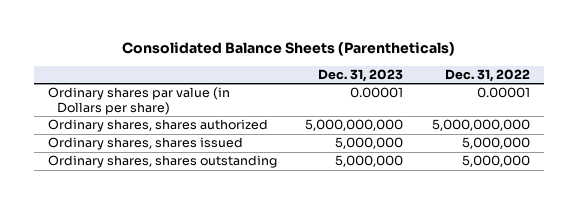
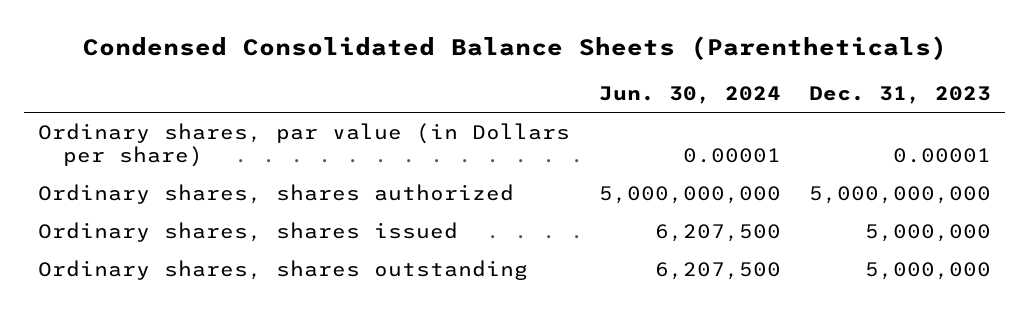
- Consolidated Balance Sheets (Parentheticals)
+ Condensed Consolidated Balance Sheets (Parentheticals)
- | Dec. 31, 2023 | Dec. 31, 2022
+ | Jun. 30, 2024 | Dec. 31, 2023
- Ordinary shares par value (in Dollars per share) | 0.00001 | 0.00001
+ Ordinary shares, par value (in Dollars per share) | 0.00001 | 0.00001

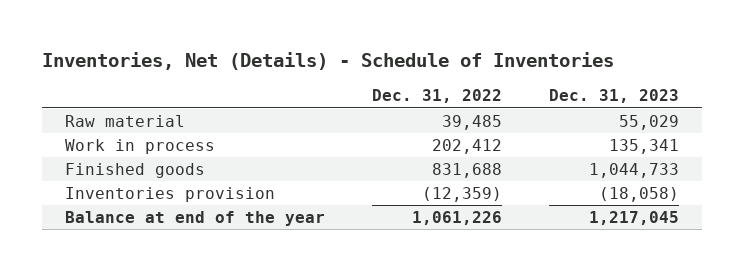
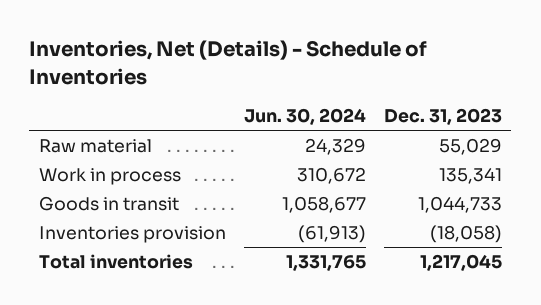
- | Dec. 31, 2022 | Dec. 31, 2023
+ | Jun. 30, 2024 | Dec. 31, 2023
- Finished goods | 831,688 | 1,044,733
+ Goods in transit | 1,058,677 | 1,044,733
- Balance at end of the year | 1,061,226 | 1,217,045
+ Total inventories | 1,331,765 | 1,217,045

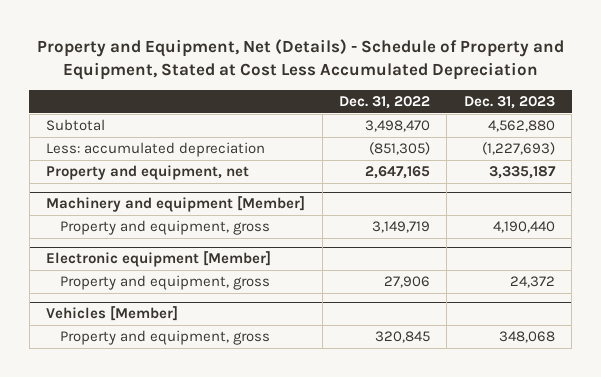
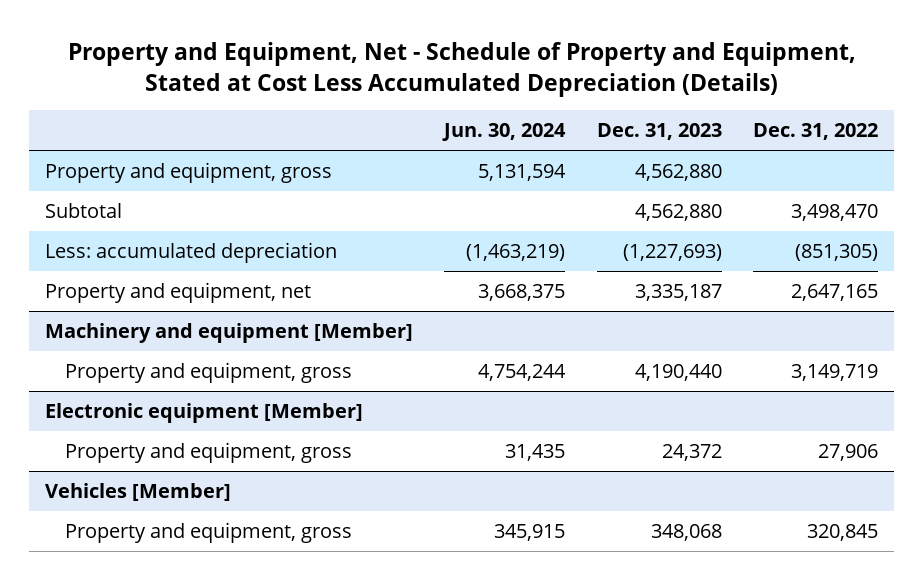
- Property and Equipment, Net (Details) - Schedule of Property and Equipment, Stated at Cost Less Accumulated Depreciation
+ Property and Equipment, Net - Schedule of Property and Equipment, Stated at Cost Less Accumulated Depreciation (Details)
- | Dec. 31, 2022 | Dec. 31, 2023
+ | Jun. 30, 2024 | Dec. 31, 2023 | Dec. 31, 2022
+ Property and equipment, gross | 5,131,594 | 4,562,880 |

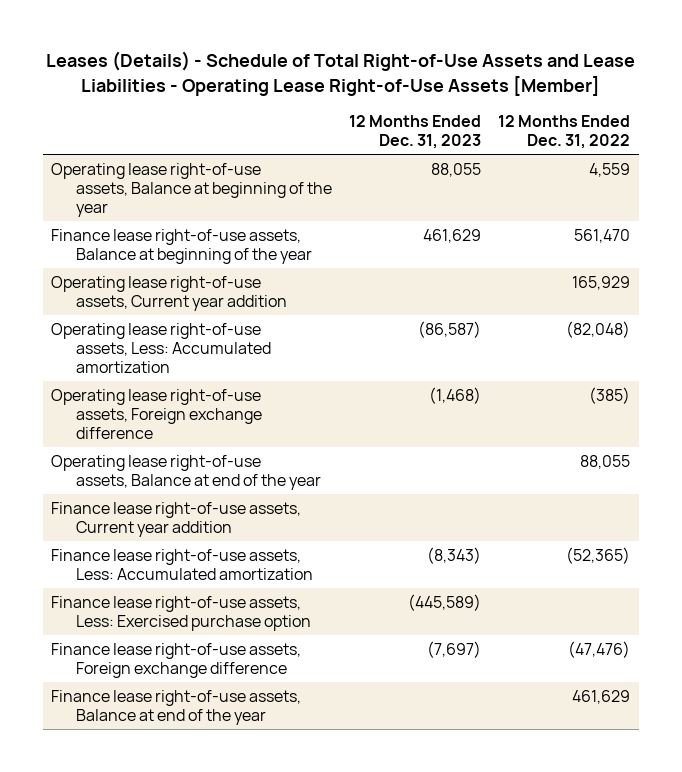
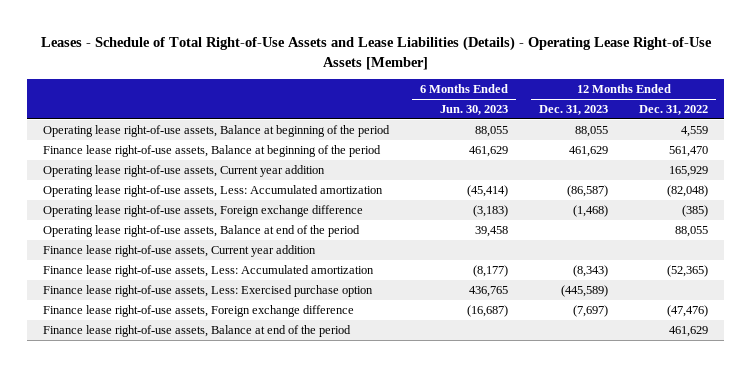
- Leases (Details) - Schedule of Total Right-of-Use Assets and Lease Liabilities - Operating Lease Right-of-Use Assets [Member]
+ Leases - Schedule of Total Right-of-Use Assets and Lease Liabilities (Details) - Operating Lease Right-of-Use Assets [Member]
- | 12 Months Ended Dec. 31, 2023 | 12 Months Ended Dec. 31, 2022
+ | 6 Months Ended Jun. 30, 2023 | 12 Months Ended Dec. 31, 2023 | 12 Months Ended Dec. 31, 2022
- Operating lease right-of-use assets, Balance at beginning of the year | 88,055 | 4,559
- Finance lease right-of-use assets, Balance at beginning of the year | 461,629 | 561,470
+ Operating lease right-of-use assets, Balance at beginning of the period | 88,055 | 88,055 | 4,559
+ Finance lease right-of-use assets, Balance at beginning of the period | 461,629 | 461,629 | 561,470
- Operating lease right-of-use assets, Balance at end of the year | | 88,055
+ Operating lease right-of-use assets, Balance at end of the period | 39,458 | | 88,055
- Finance lease right-of-use assets, Balance at end of the year | | 461,629
+ Finance lease right-of-use assets, Balance at end of the period | | | 461,629

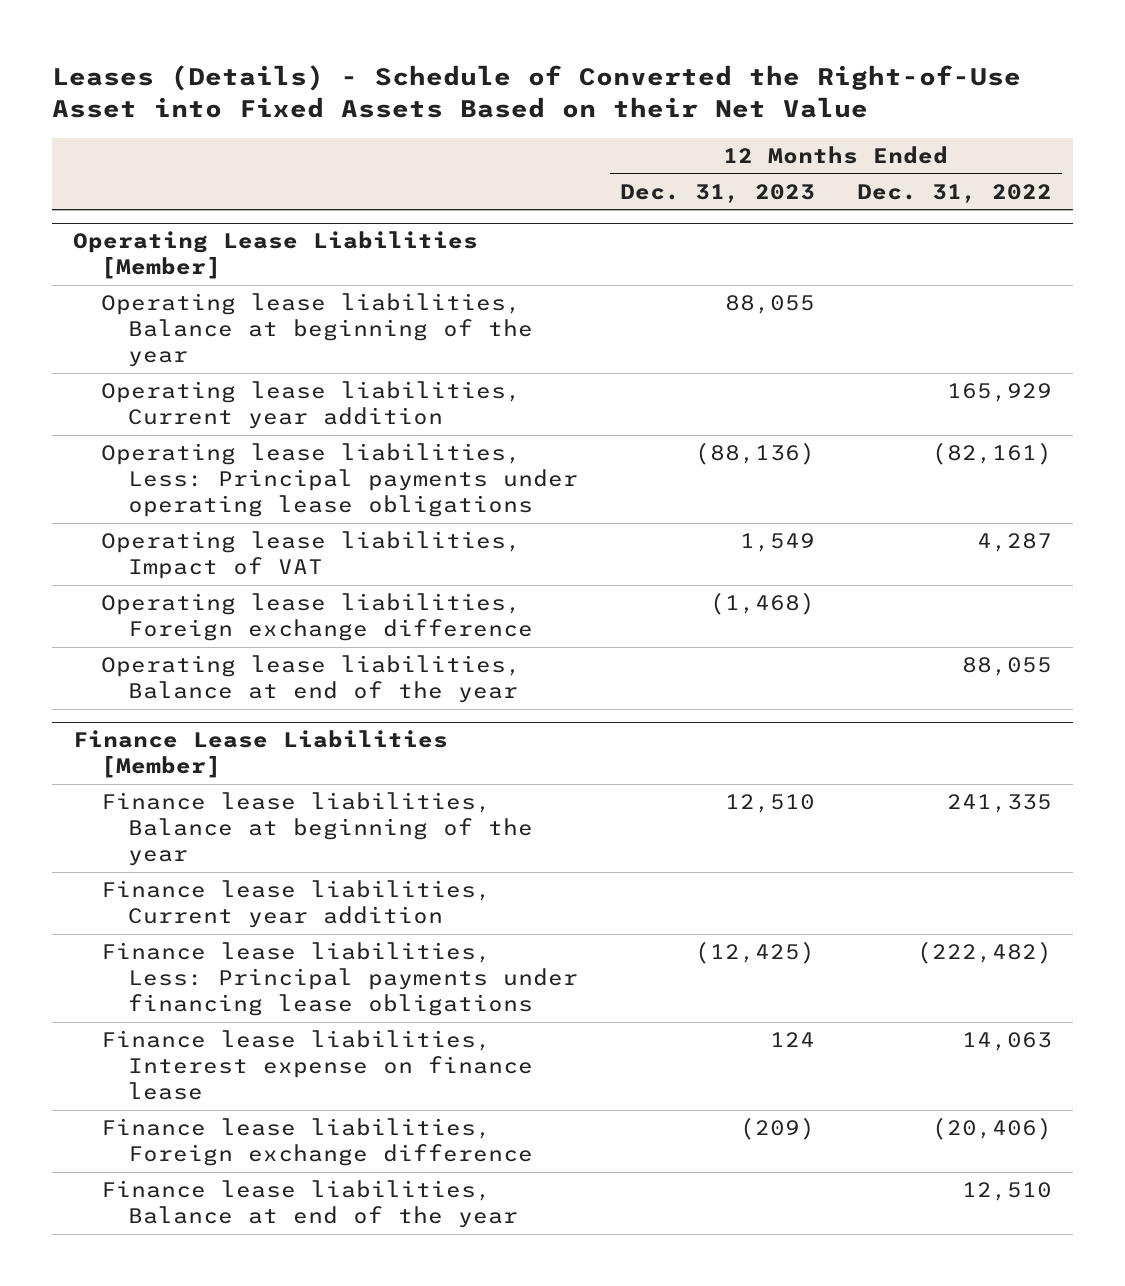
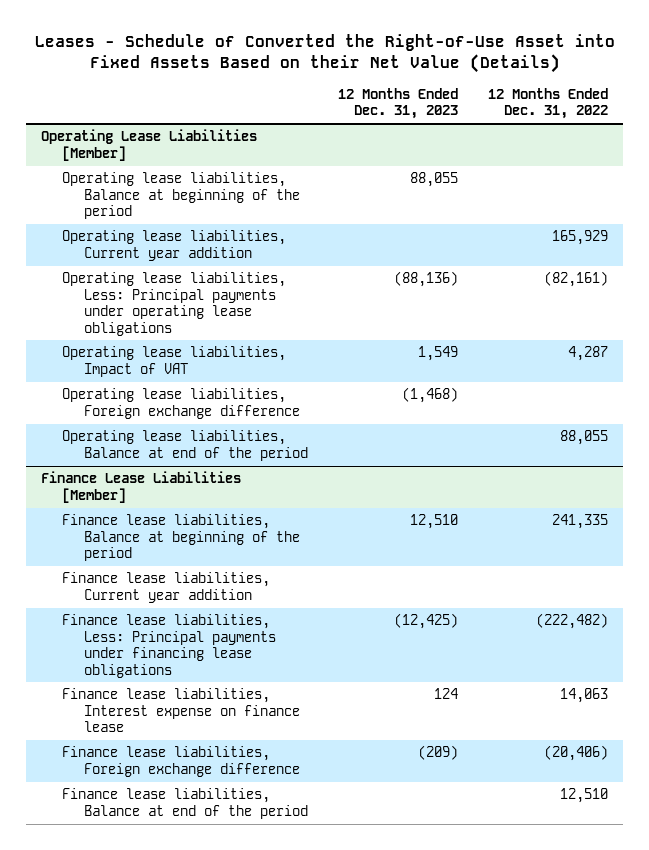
- Leases (Details) - Schedule of Converted the Right-of-Use Asset into Fixed Assets Based on their Net Value
+ Leases - Schedule of Converted the Right-of-Use Asset into Fixed Assets Based on their Net Value (Details)
@ Operating Lease Liabilities [Member]
- Operating lease liabilities, Balance at beginning of the year | 88,055 |
+ Operating lease liabilities, Balance at beginning of the period | 88,055 |
- Operating lease liabilities, Balance at end of the year | | 88,055
+ Operating lease liabilities, Balance at end of the period | | 88,055
@ Finance Lease Liabilities [Member]
- Finance lease liabilities, Balance at beginning of the year | 12,510 | 241,335
+ Finance lease liabilities, Balance at beginning of the period | 12,510 | 241,335
- Finance lease liabilities, Balance at end of the year | | 12,510
+ Finance lease liabilities, Balance at end of the period | | 12,510

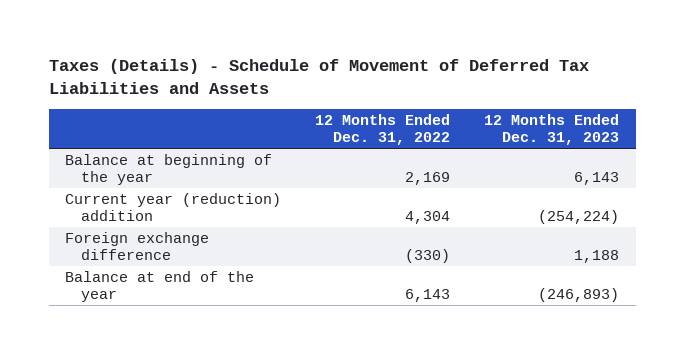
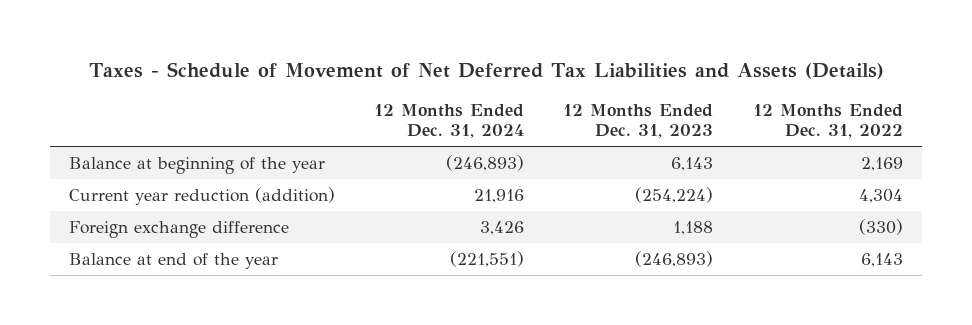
- Taxes (Details) - Schedule of Movement of Deferred Tax Liabilities and Assets
+ Taxes - Schedule of Movement of Net Deferred Tax Liabilities and Assets (Details)
- | 12 Months Ended Dec. 31, 2022 | 12 Months Ended Dec. 31, 2023
+ | 12 Months Ended Dec. 31, 2024 | 12 Months Ended Dec. 31, 2023 | 12 Months Ended Dec. 31, 2022
- Current year (reduction) addition | 4,304 | (254,224)
+ Current year reduction (addition) | 21,916 | (254,224) | 4,304

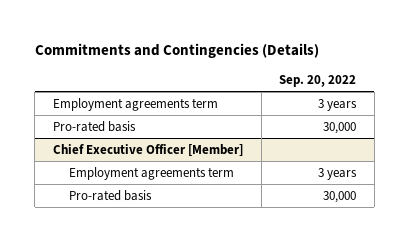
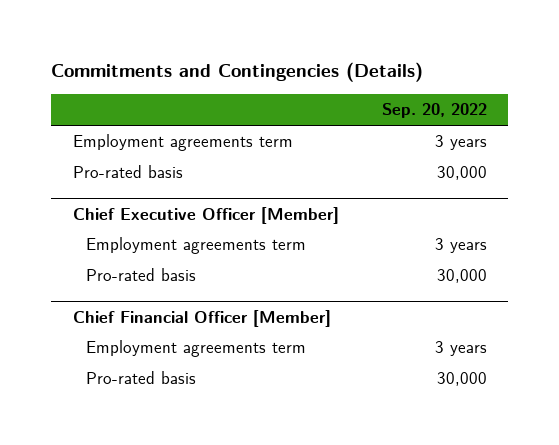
+ Chief Financial Officer [Member]
+ Employment agreements term | 3 years
+ Pro-rated basis | 30,000

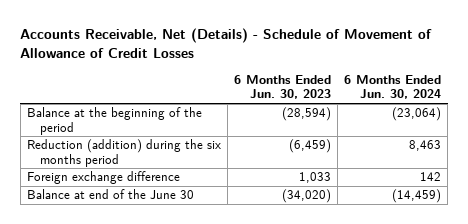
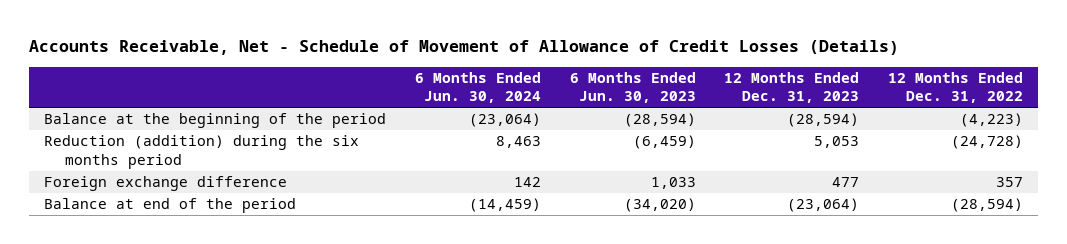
- Accounts Receivable, Net (Details) - Schedule of Movement of Allowance of Credit Losses
+ Accounts Receivable, Net - Schedule of Movement of Allowance of Credit Losses (Details)
- | 6 Months Ended Jun. 30, 2023 | 6 Months Ended Jun. 30, 2024
+ | 6 Months Ended Jun. 30, 2024 | 6 Months Ended Jun. 30, 2023 | 12 Months Ended Dec. 31, 2023 | 12 Months Ended Dec. 31, 2022
- Balance at end of the June 30 | (34,020) | (14,459)
+ Balance at end of the period | (14,459) | (34,020) | (23,064) | (28,594)

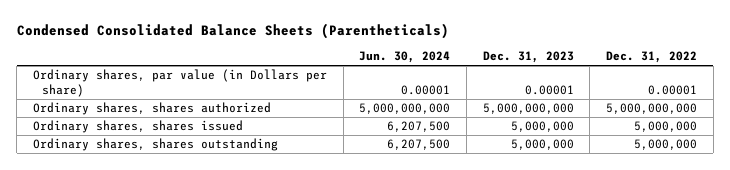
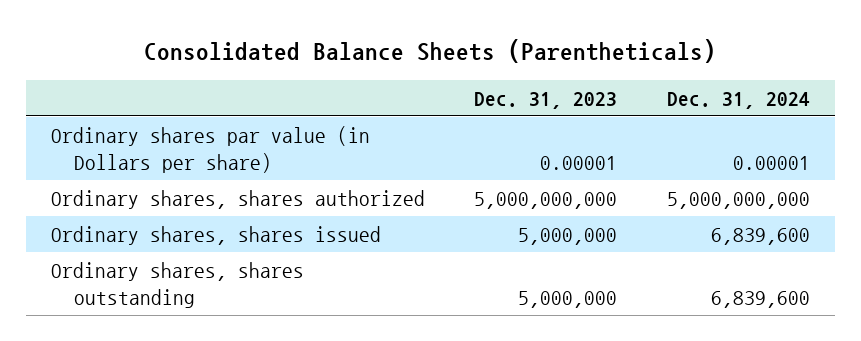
- Condensed Consolidated Balance Sheets (Parentheticals)
+ Consolidated Balance Sheets (Parentheticals)
- | Jun. 30, 2024 | Dec. 31, 2023 | Dec. 31, 2022
+ | Dec. 31, 2023 | Dec. 31, 2024
- Ordinary shares, par value (in Dollars per share) | 0.00001 | 0.00001 | 0.00001
+ Ordinary shares par value (in Dollars per share) | 0.00001 | 0.00001

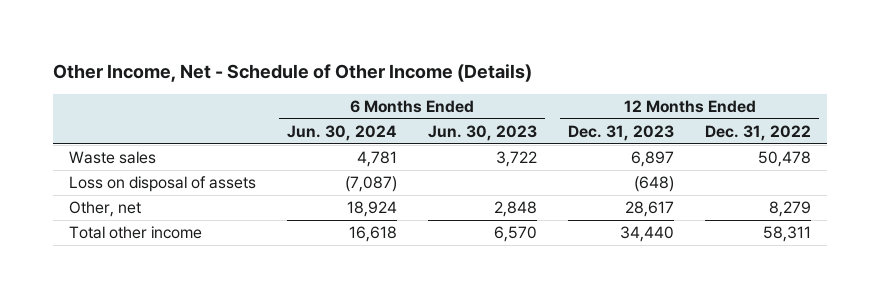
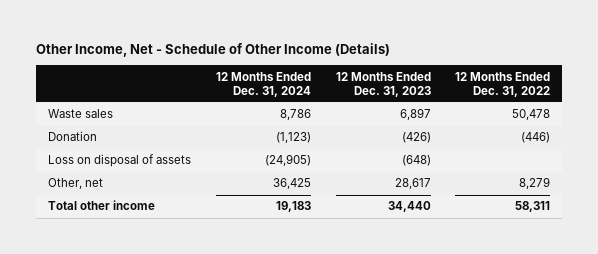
- | 6 Months Ended Jun. 30, 2024 | 6 Months Ended Jun. 30, 2023 | 12 Months Ended Dec. 31, 2023 | 12 Months Ended Dec. 31, 2022
+ | 12 Months Ended Dec. 31, 2024 | 12 Months Ended Dec. 31, 2023 | 12 Months Ended Dec. 31, 2022
+ Donation | (1,123) | (426) | (446)

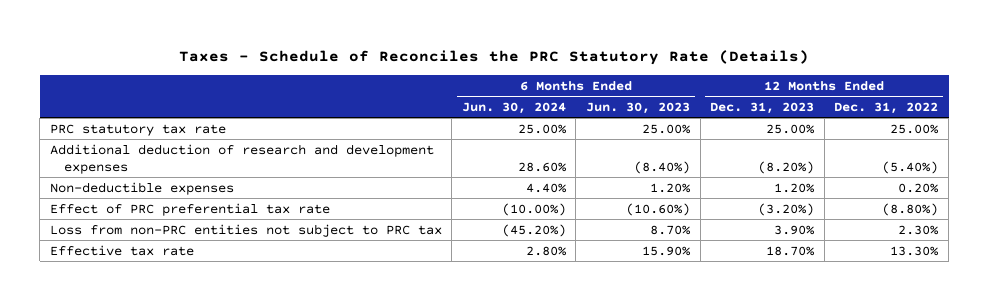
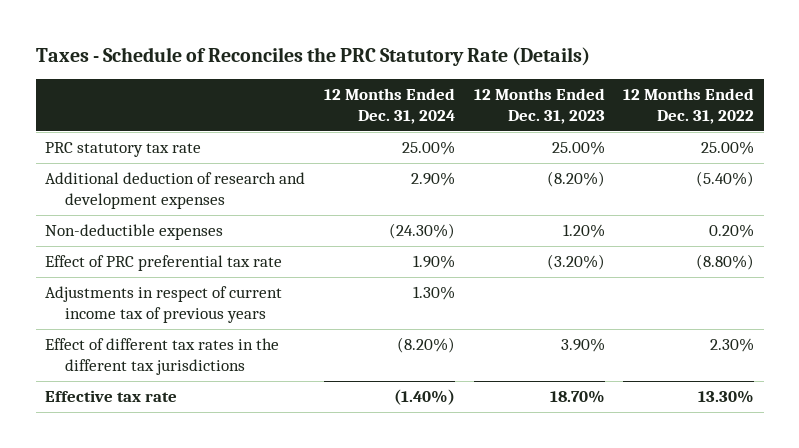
- | 6 Months Ended Jun. 30, 2024 | 6 Months Ended Jun. 30, 2023 | 12 Months Ended Dec. 31, 2023 | 12 Months Ended Dec. 31, 2022
+ | 12 Months Ended Dec. 31, 2024 | 12 Months Ended Dec. 31, 2023 | 12 Months Ended Dec. 31, 2022
- Loss from non-PRC entities not subject to PRC tax | (45.20%) | 8.70% | 3.90% | 2.30%
+ Adjustments in respect of current income tax of previous years | 1.30% | |
+ Effect of different tax rates in the different tax jurisdictions | (8.20%) | 3.90% | 2.30%

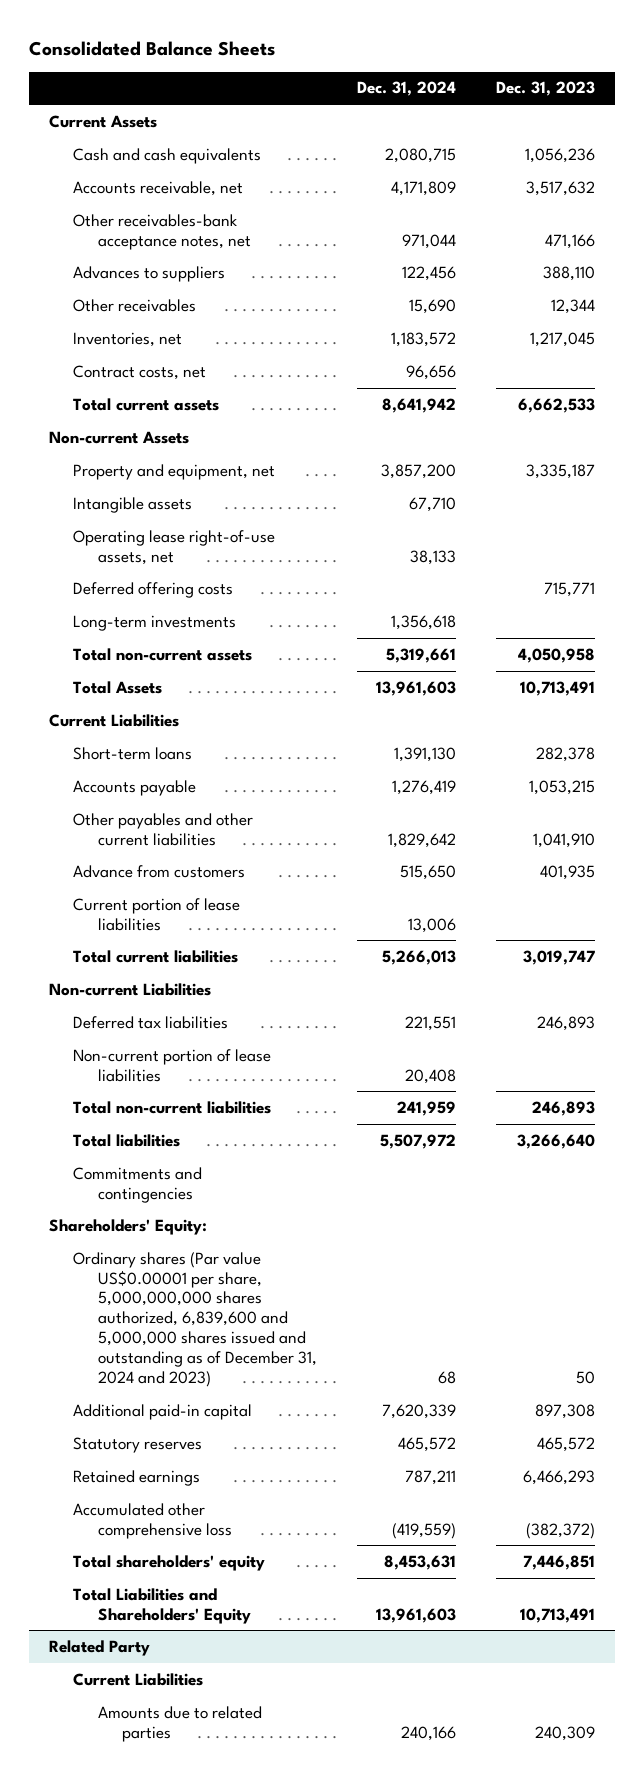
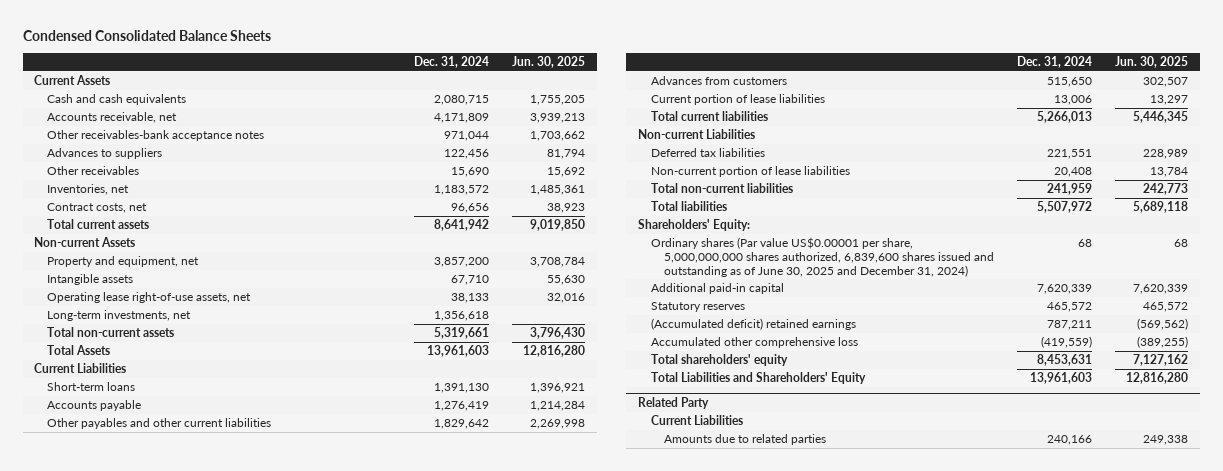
- Consolidated Balance Sheets
+ Condensed Consolidated Balance Sheets
- | Dec. 31, 2024 | Dec. 31, 2023
+ | Dec. 31, 2024 | Jun. 30, 2025
- Other receivables-bank acceptance notes, net | 971,044 | 471,166
+ Other receivables-bank acceptance notes | 971,044 | 1,703,662
- Deferred offering costs | | 715,771
- Long-term investments | 1,356,618 |
+ Long-term investments, net | 1,356,618 |
- Advance from customers | 515,650 | 401,935
+ Advances from customers | 515,650 | 302,507
- Commitments and contingencies
- Ordinary shares (Par value US$0.00001 per share, 5,000,000,000 shares authorized, 6,839,600 and 5,000,000 shares issued and outstanding as of December 31, 2024 and 2023) | 68 | 50
+ Ordinary shares (Par value US$0.00001 per share, 5,000,000,000 shares authorized, 6,839,600 shares issued and outstanding as of June 30, 2025 and December 31, 2024) | 68 | 68
- Retained earnings | 787,211 | 6,466,293
+ (Accumulated deficit) retained earnings | 787,211 | (569,562)

